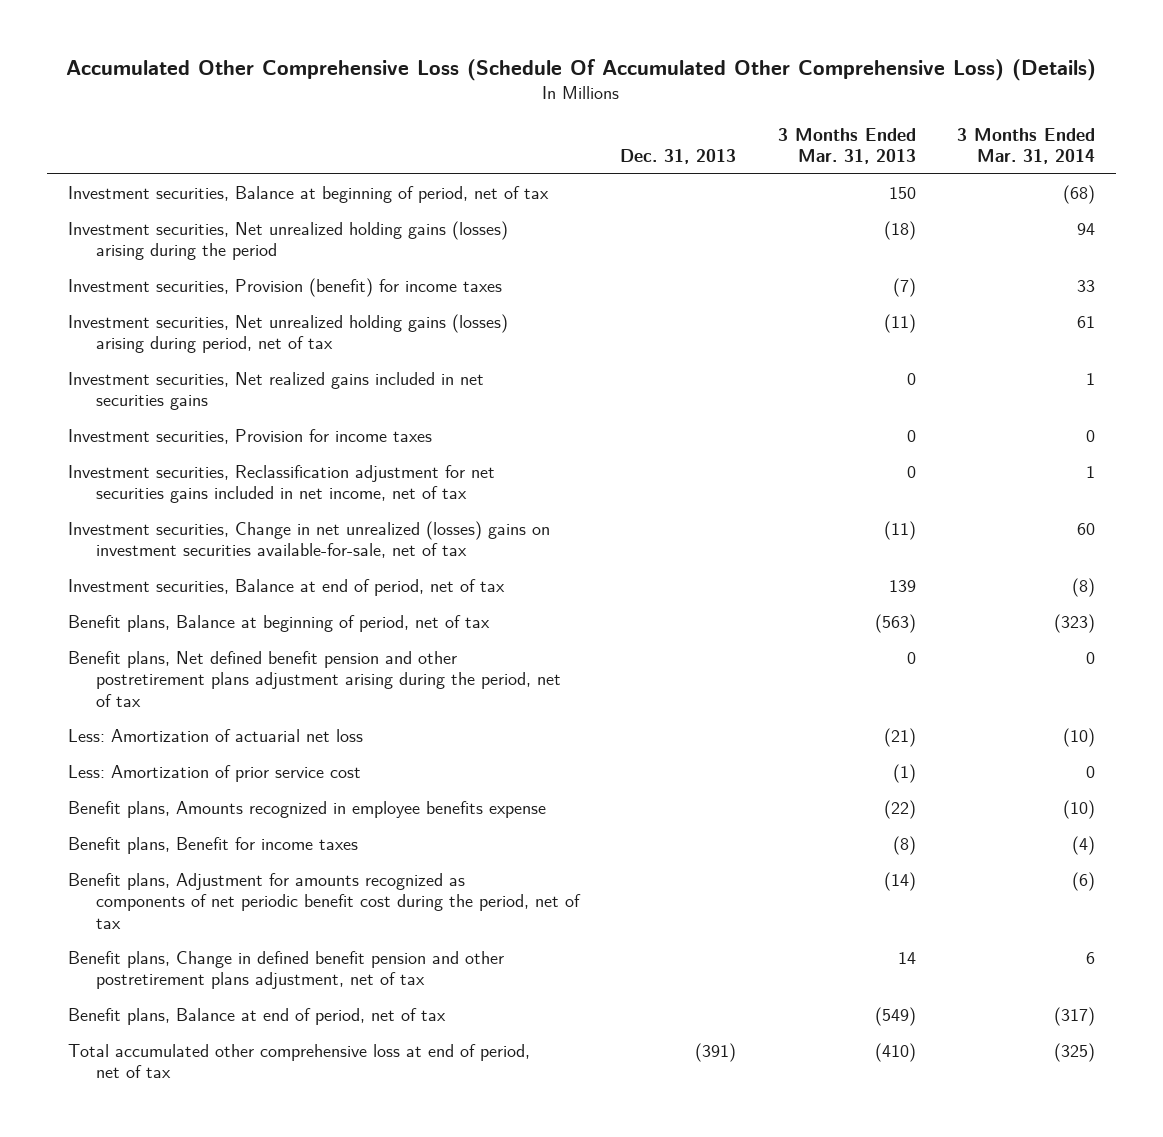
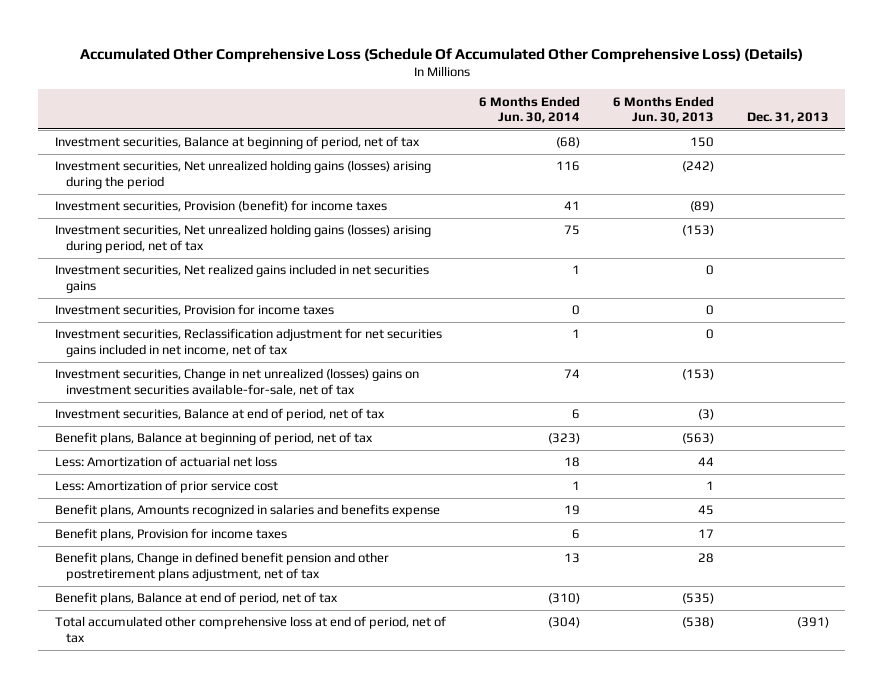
- | Dec. 31, 2013 | 3 Months Ended Mar. 31, 2013 | 3 Months Ended Mar. 31, 2014
+ | 6 Months Ended Jun. 30, 2014 | 6 Months Ended Jun. 30, 2013 | Dec. 31, 2013
- Benefit plans, Net defined benefit pension and other postretirement plans adjustment arising during the period, net of tax | | 0 | 0
- Benefit plans, Amounts recognized in employee benefits expense | | (22) | (10)
- Benefit plans, Benefit for income taxes | | (8) | (4)
- Benefit plans, Adjustment for amounts recognized as components of net periodic benefit cost during the period, net of tax | | (14) | (6)
+ Benefit plans, Amounts recognized in salaries and benefits expense | 19 | 45 |
+ Benefit plans, Provision for income taxes | 6 | 17 |

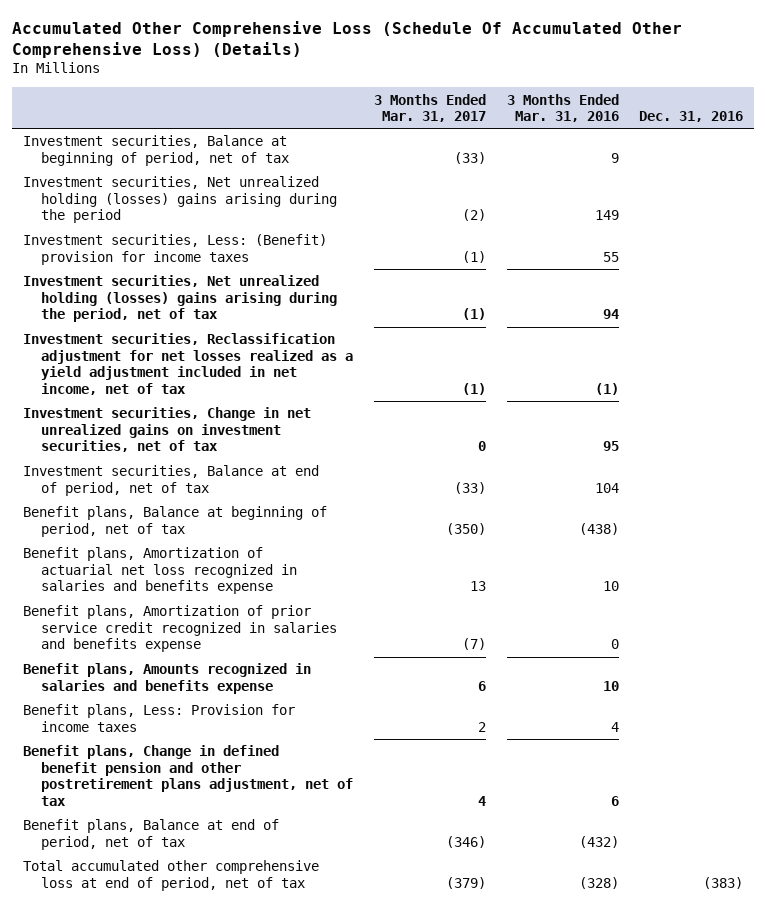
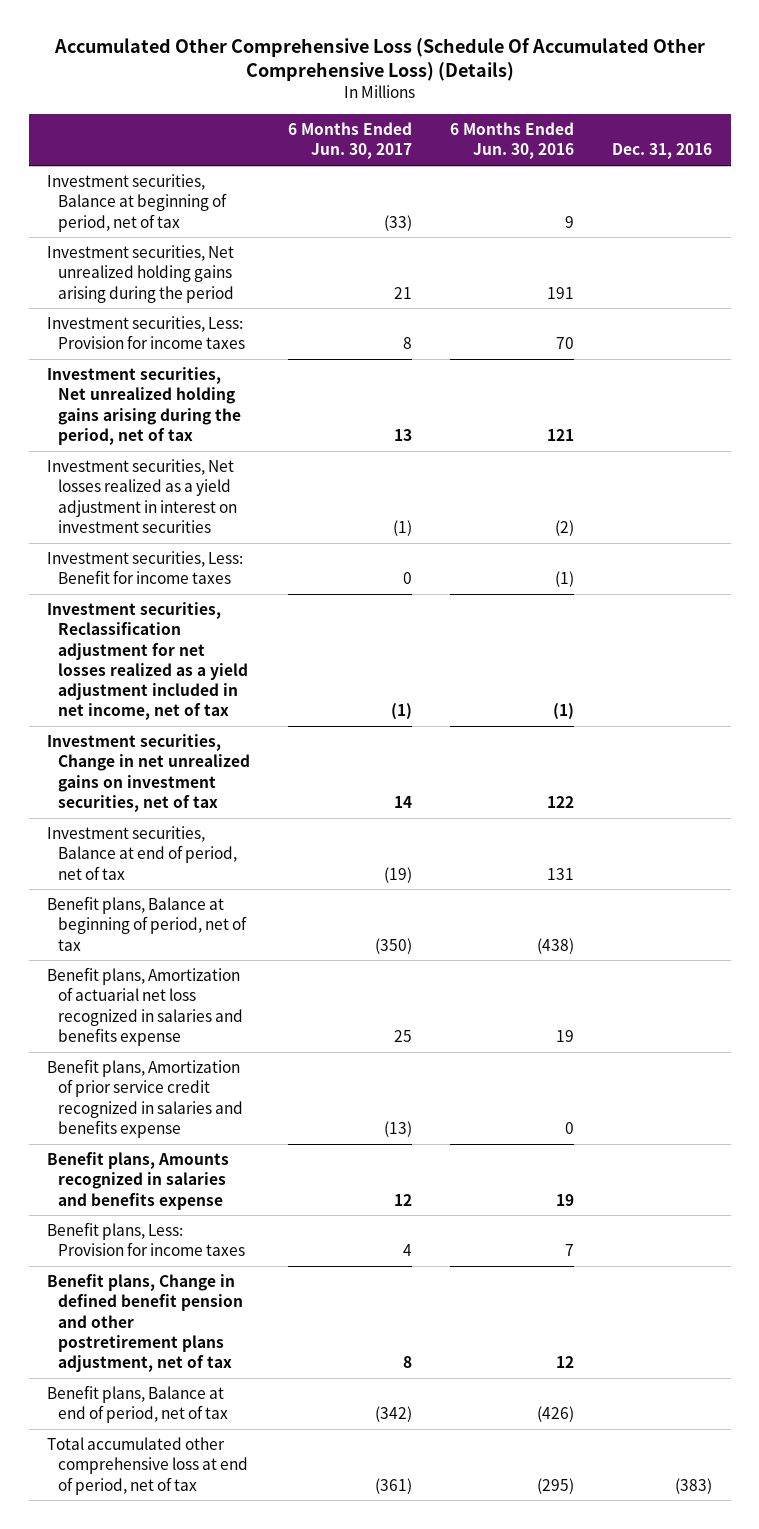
- | 3 Months Ended Mar. 31, 2017 | 3 Months Ended Mar. 31, 2016 | Dec. 31, 2016
+ | 6 Months Ended Jun. 30, 2017 | 6 Months Ended Jun. 30, 2016 | Dec. 31, 2016
- Investment securities, Net unrealized holding (losses) gains arising during the period | (2) | 149 |
- Investment securities, Less: (Benefit) provision for income taxes | (1) | 55 |
- Investment securities, Net unrealized holding (losses) gains arising during the period, net of tax | (1) | 94 |
+ Investment securities, Net unrealized holding gains arising during the period | 21 | 191 |
+ Investment securities, Less: Provision for income taxes | 8 | 70 |
+ Investment securities, Net unrealized holding gains arising during the period, net of tax | 13 | 121 |
+ Investment securities, Net losses realized as a yield adjustment in interest on investment securities | (1) | (2) |
+ Investment securities, Less: Benefit for income taxes | 0 | (1) |

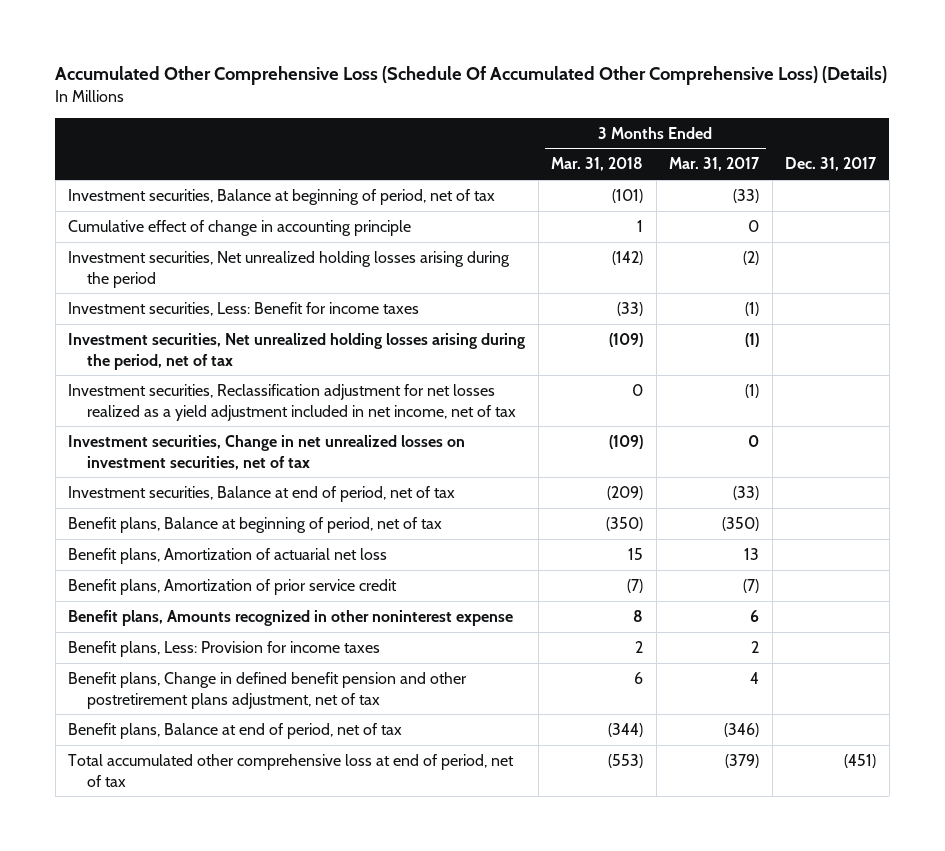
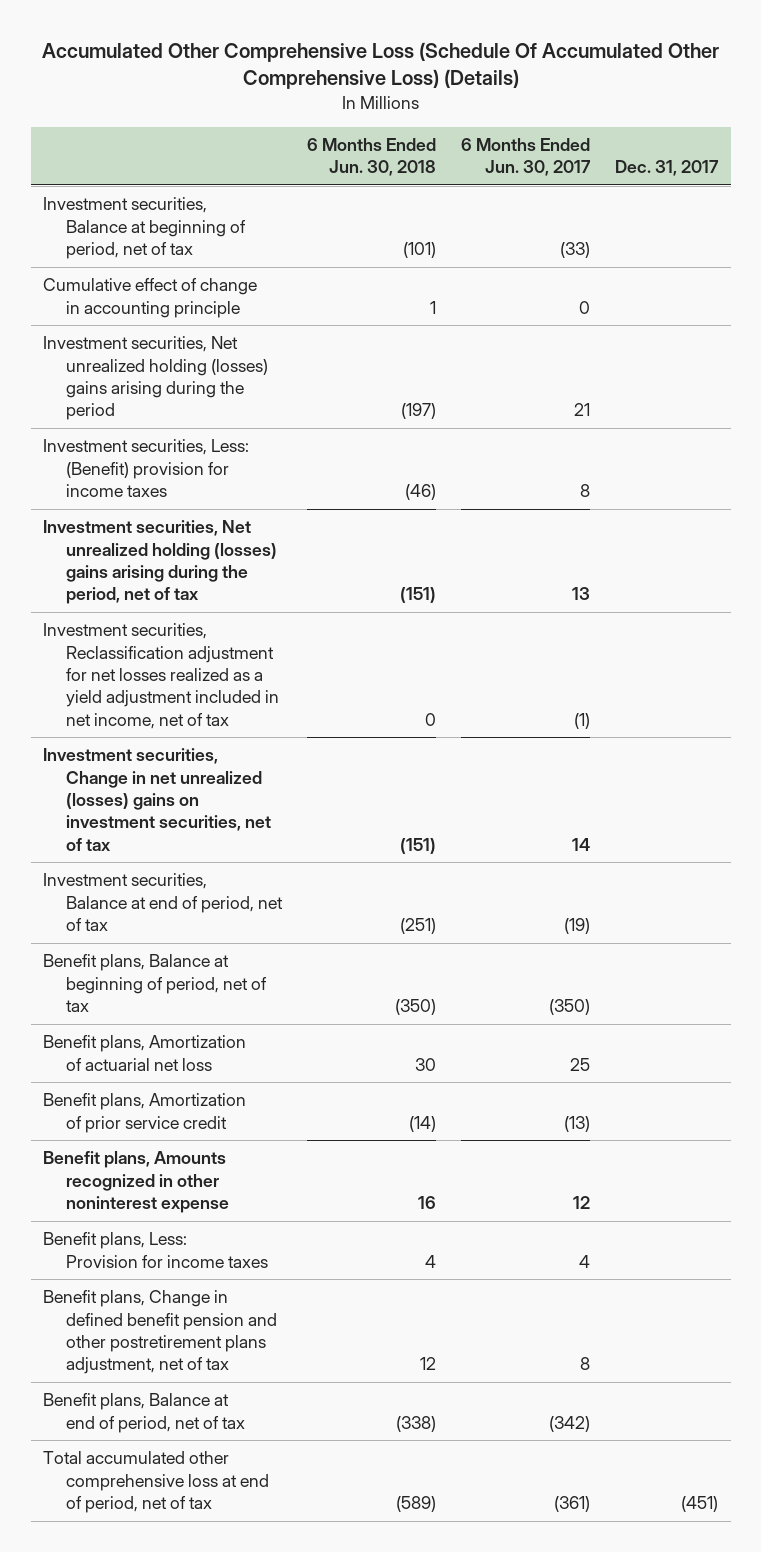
- | 3 Months Ended Mar. 31, 2018 | 3 Months Ended Mar. 31, 2017 | Dec. 31, 2017
+ | 6 Months Ended Jun. 30, 2018 | 6 Months Ended Jun. 30, 2017 | Dec. 31, 2017
- Investment securities, Net unrealized holding losses arising during the period | (142) | (2) |
- Investment securities, Less: Benefit for income taxes | (33) | (1) |
- Investment securities, Net unrealized holding losses arising during the period, net of tax | (109) | (1) |
+ Investment securities, Net unrealized holding (losses) gains arising during the period | (197) | 21 |
+ Investment securities, Less: (Benefit) provision for income taxes | (46) | 8 |
+ Investment securities, Net unrealized holding (losses) gains arising during the period, net of tax | (151) | 13 |
- Investment securities, Change in net unrealized losses on investment securities, net of tax | (109) | 0 |
+ Investment securities, Change in net unrealized (losses) gains on investment securities, net of tax | (151) | 14 |

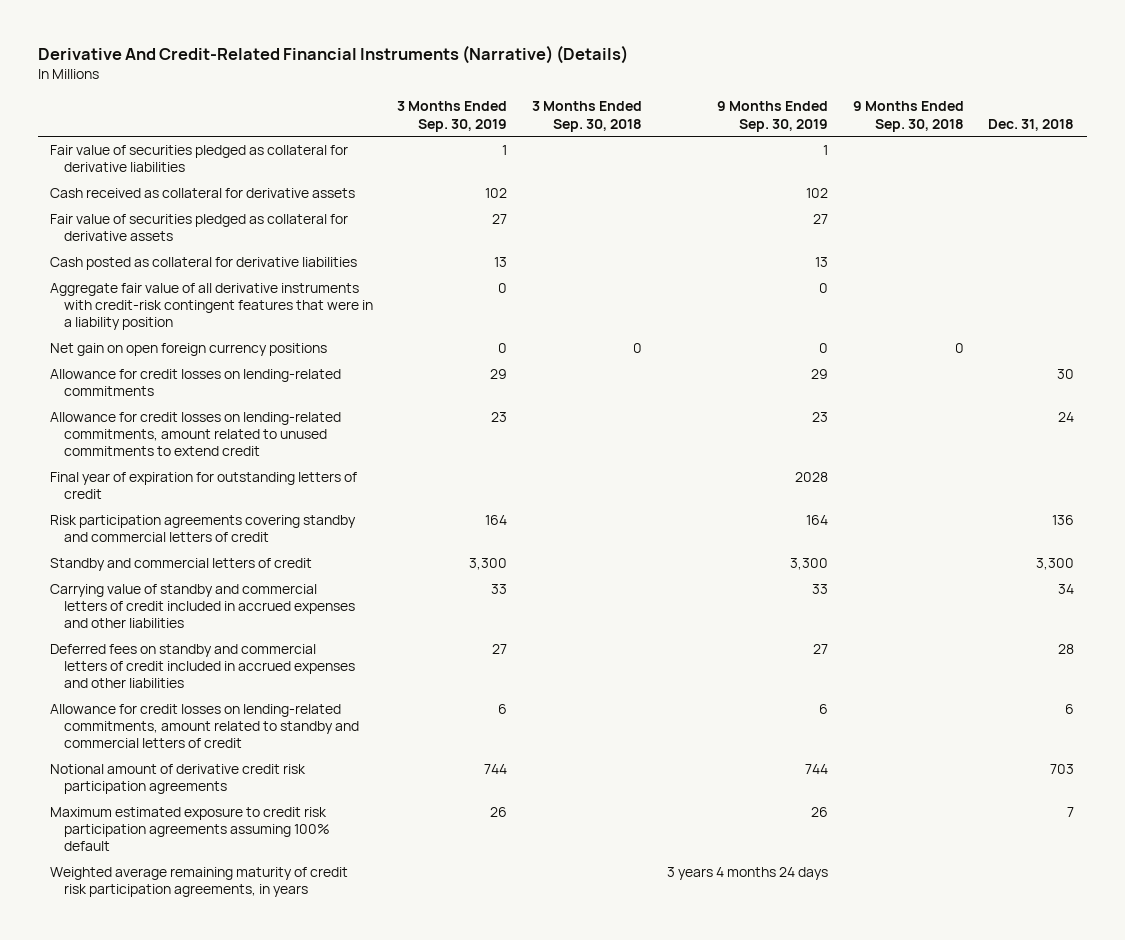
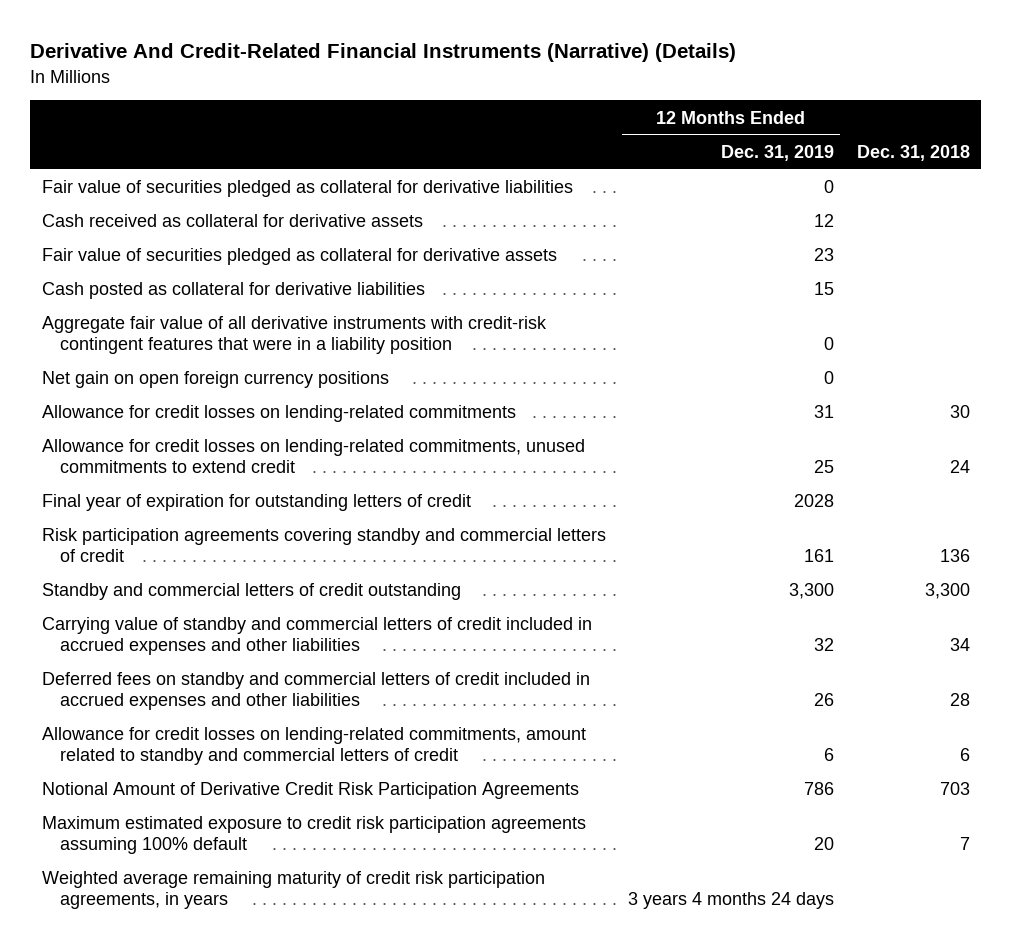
- | 3 Months Ended Sep. 30, 2019 | 3 Months Ended Sep. 30, 2018 | 9 Months Ended Sep. 30, 2019 | 9 Months Ended Sep. 30, 2018 | Dec. 31, 2018
+ | 12 Months Ended Dec. 31, 2019 | Dec. 31, 2018
- Allowance for credit losses on lending-related commitments, amount related to unused commitments to extend credit | 23 | | 23 | | 24
+ Allowance for credit losses on lending-related commitments, unused commitments to extend credit | 25 | 24
- Standby and commercial letters of credit | 3,300 | | 3,300 | | 3,300
+ Standby and commercial letters of credit outstanding | 3,300 | 3,300
- Notional amount of derivative credit risk participation agreements | 744 | | 744 | | 703
+ Notional Amount of Derivative Credit Risk Participation Agreements | 786 | 703

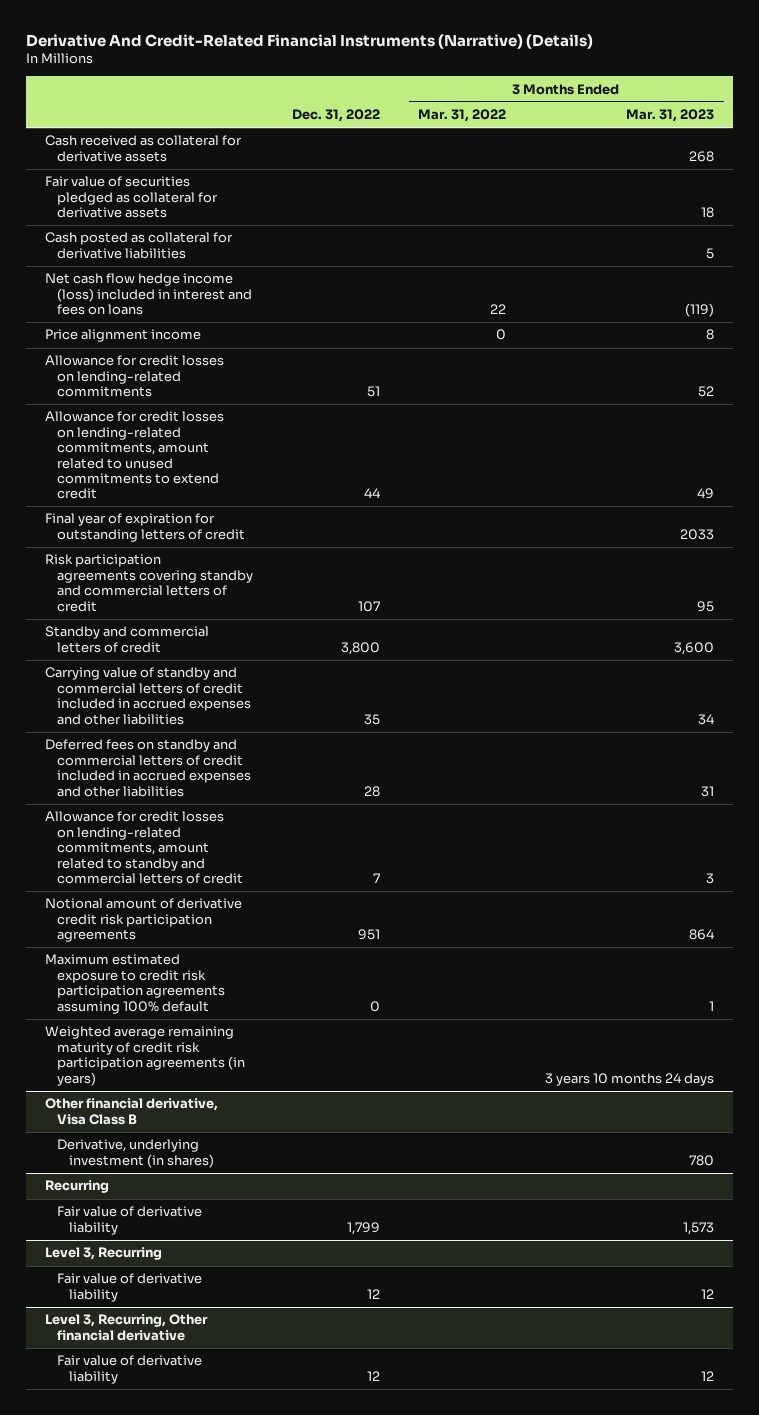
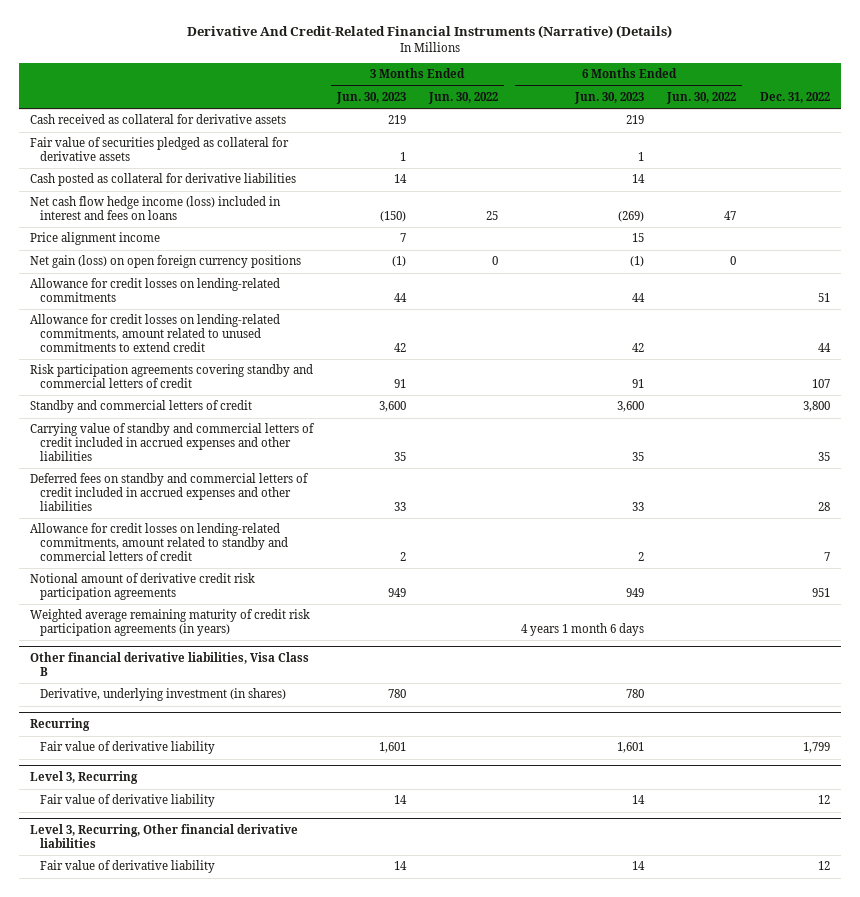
- | Dec. 31, 2022 | 3 Months Ended Mar. 31, 2022 | 3 Months Ended Mar. 31, 2023
+ | 3 Months Ended Jun. 30, 2023 | 3 Months Ended Jun. 30, 2022 | 6 Months Ended Jun. 30, 2023 | 6 Months Ended Jun. 30, 2022 | Dec. 31, 2022
+ Net gain (loss) on open foreign currency positions | (1) | 0 | (1) | 0 |
- Final year of expiration for outstanding letters of credit | | | 2033
- Maximum estimated exposure to credit risk participation agreements assuming 100% default | 0 | | 1
- Other financial derivative, Visa Class B
+ Other financial derivative liabilities, Visa Class B
- Level 3, Recurring, Other financial derivative
+ Level 3, Recurring, Other financial derivative liabilities

